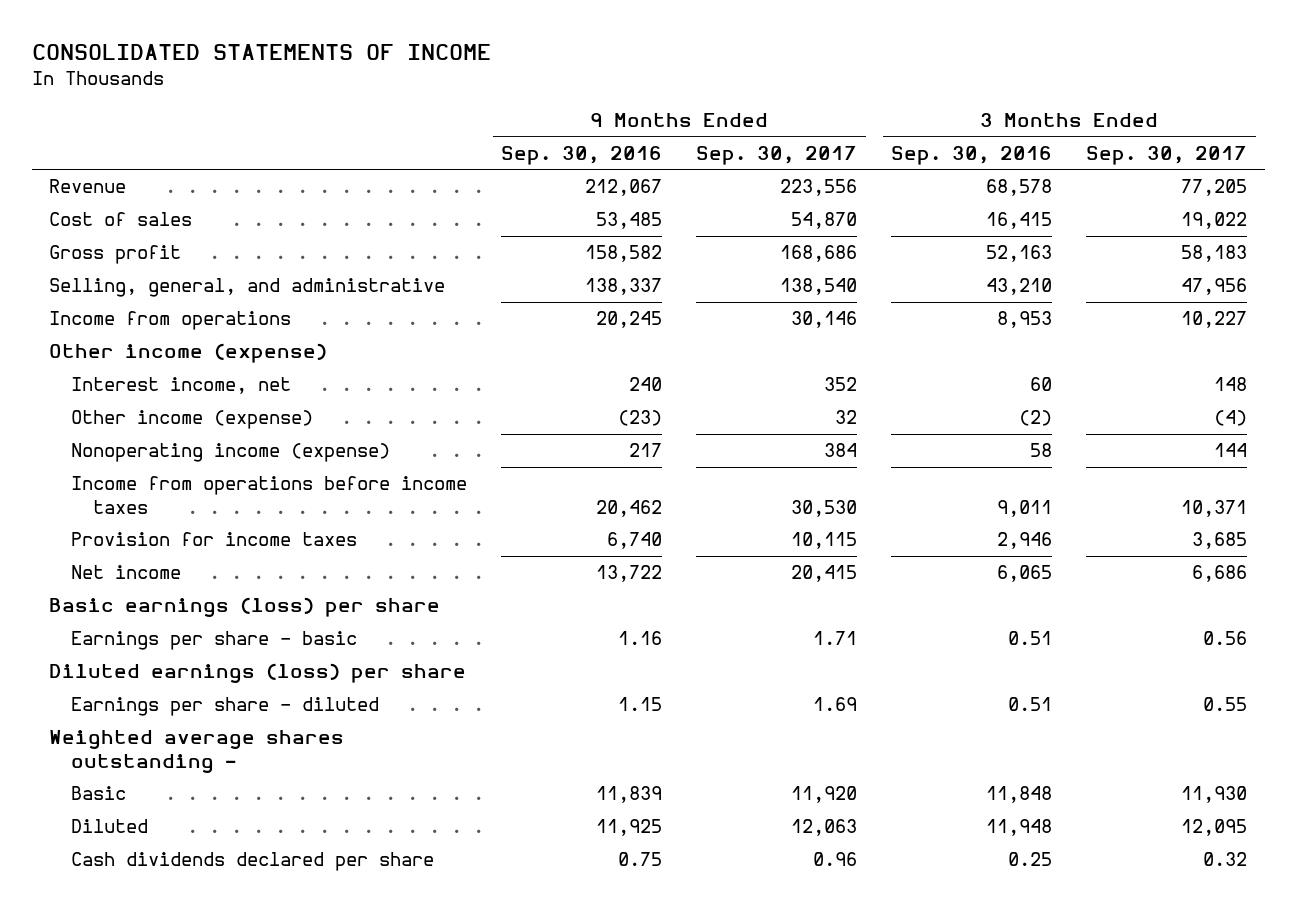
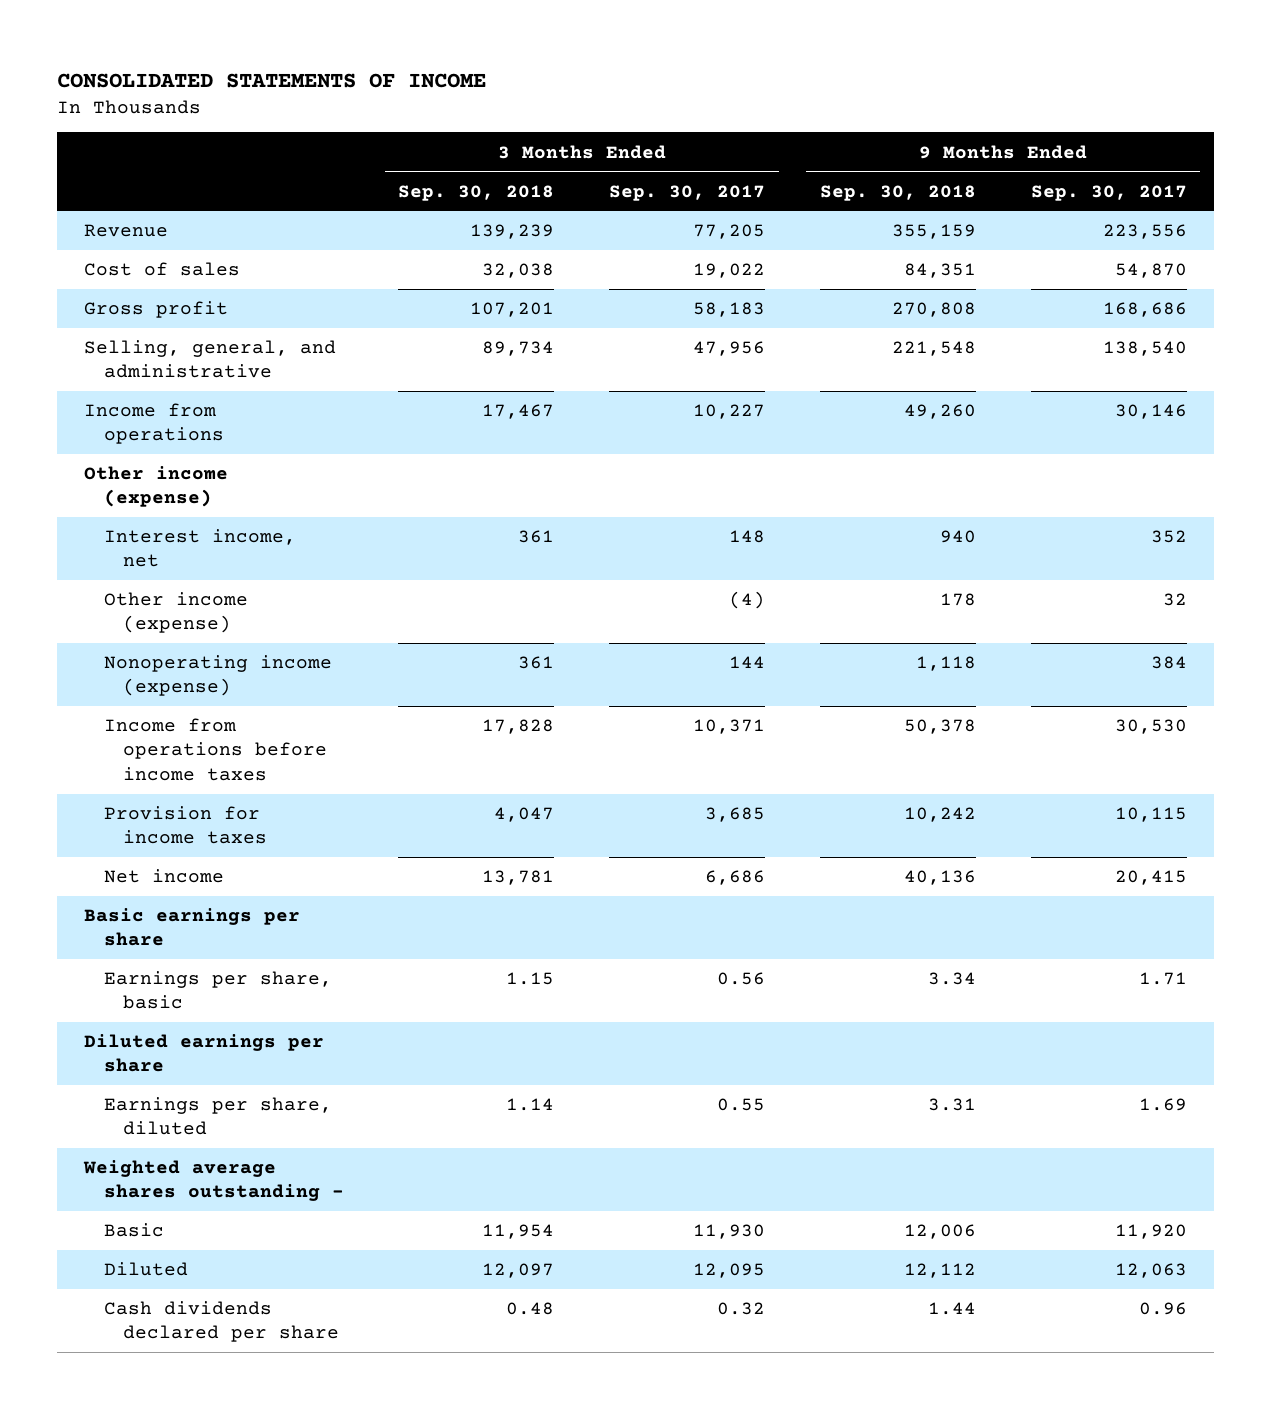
- | 9 Months Ended Sep. 30, 2016 | 9 Months Ended Sep. 30, 2017 | 3 Months Ended Sep. 30, 2016 | 3 Months Ended Sep. 30, 2017
+ | 3 Months Ended Sep. 30, 2018 | 3 Months Ended Sep. 30, 2017 | 9 Months Ended Sep. 30, 2018 | 9 Months Ended Sep. 30, 2017
- Basic earnings (loss) per share
- Earnings per share - basic | 1.16 | 1.71 | 0.51 | 0.56
- Diluted earnings (loss) per share
- Earnings per share - diluted | 1.15 | 1.69 | 0.51 | 0.55
+ Basic earnings per share
+ Earnings per share, basic | 1.15 | 0.56 | 3.34 | 1.71
+ Diluted earnings per share
+ Earnings per share, diluted | 1.14 | 0.55 | 3.31 | 1.69

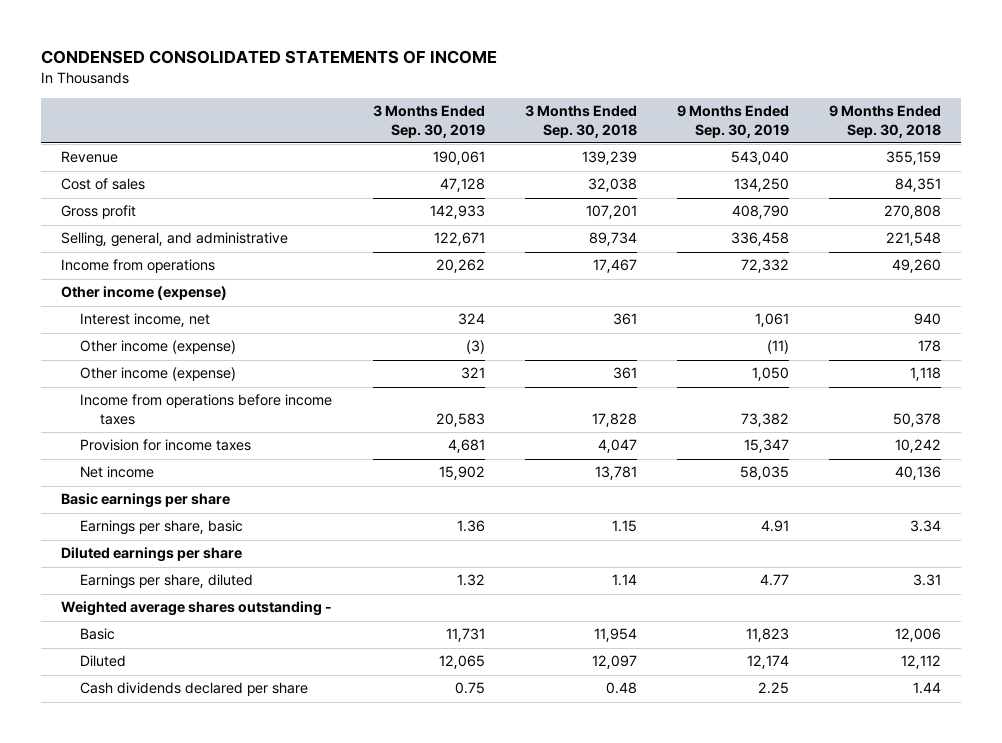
- CONSOLIDATED STATEMENTS OF INCOME
+ CONDENSED CONSOLIDATED STATEMENTS OF INCOME
- | 3 Months Ended Sep. 30, 2018 | 3 Months Ended Sep. 30, 2017 | 9 Months Ended Sep. 30, 2018 | 9 Months Ended Sep. 30, 2017
+ | 3 Months Ended Sep. 30, 2019 | 3 Months Ended Sep. 30, 2018 | 9 Months Ended Sep. 30, 2019 | 9 Months Ended Sep. 30, 2018
- Nonoperating income (expense) | 361 | 144 | 1,118 | 384
+ Other income (expense) | 321 | 361 | 1,050 | 1,118

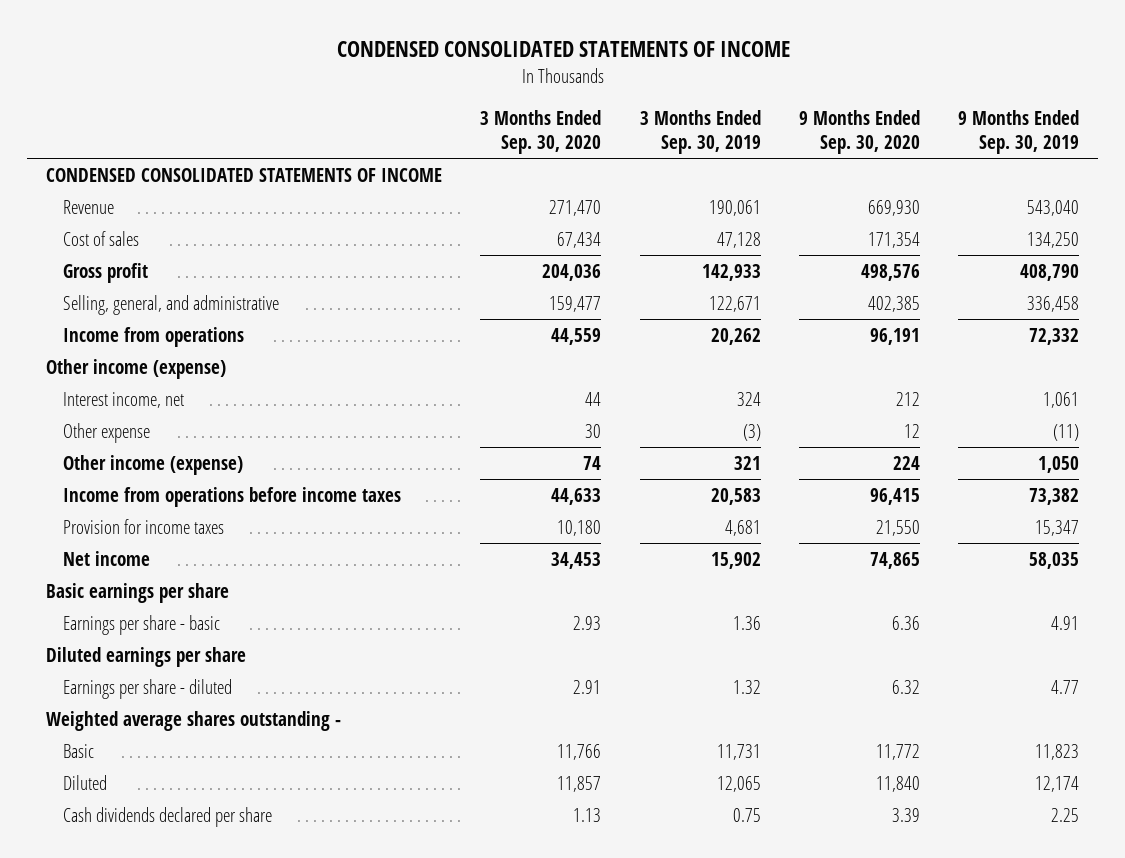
- | 3 Months Ended Sep. 30, 2019 | 3 Months Ended Sep. 30, 2018 | 9 Months Ended Sep. 30, 2019 | 9 Months Ended Sep. 30, 2018
+ | 3 Months Ended Sep. 30, 2020 | 3 Months Ended Sep. 30, 2019 | 9 Months Ended Sep. 30, 2020 | 9 Months Ended Sep. 30, 2019
+ CONDENSED CONSOLIDATED STATEMENTS OF INCOME
- Other income (expense) | (3) | | (11) | 178
+ Other expense | 30 | (3) | 12 | (11)
- Earnings per share, basic | 1.36 | 1.15 | 4.91 | 3.34
+ Earnings per share - basic | 2.93 | 1.36 | 6.36 | 4.91
- Earnings per share, diluted | 1.32 | 1.14 | 4.77 | 3.31
+ Earnings per share - diluted | 2.91 | 1.32 | 6.32 | 4.77

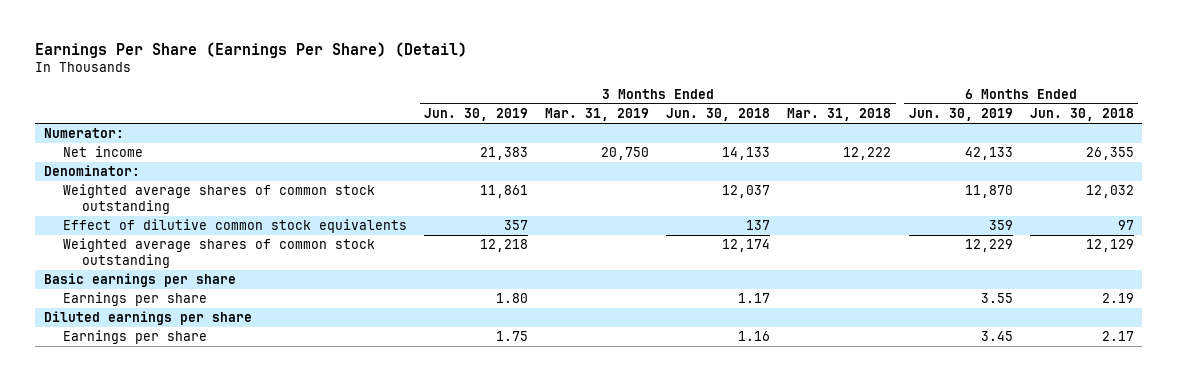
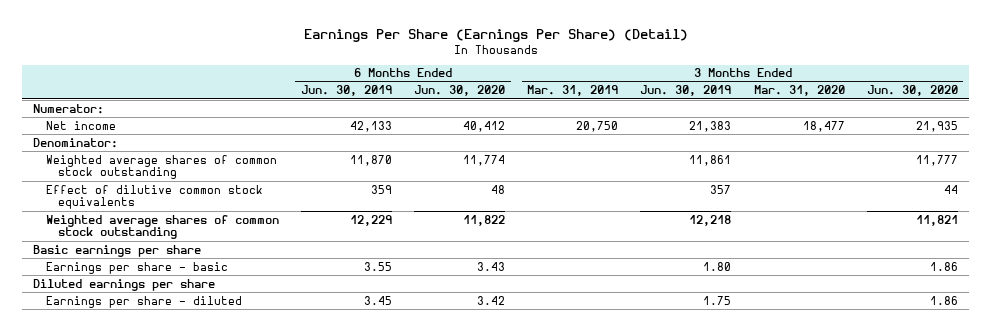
- | 3 Months Ended Jun. 30, 2019 | 3 Months Ended Mar. 31, 2019 | 3 Months Ended Jun. 30, 2018 | 3 Months Ended Mar. 31, 2018 | 6 Months Ended Jun. 30, 2019 | 6 Months Ended Jun. 30, 2018
+ | 6 Months Ended Jun. 30, 2019 | 6 Months Ended Jun. 30, 2020 | 3 Months Ended Mar. 31, 2019 | 3 Months Ended Jun. 30, 2019 | 3 Months Ended Mar. 31, 2020 | 3 Months Ended Jun. 30, 2020
- Earnings per share | 1.80 | | 1.17 | | 3.55 | 2.19
+ Earnings per share - basic | 3.55 | 3.43 | | 1.80 | | 1.86
- Earnings per share | 1.75 | | 1.16 | | 3.45 | 2.17
+ Earnings per share - diluted | 3.45 | 3.42 | | 1.75 | | 1.86

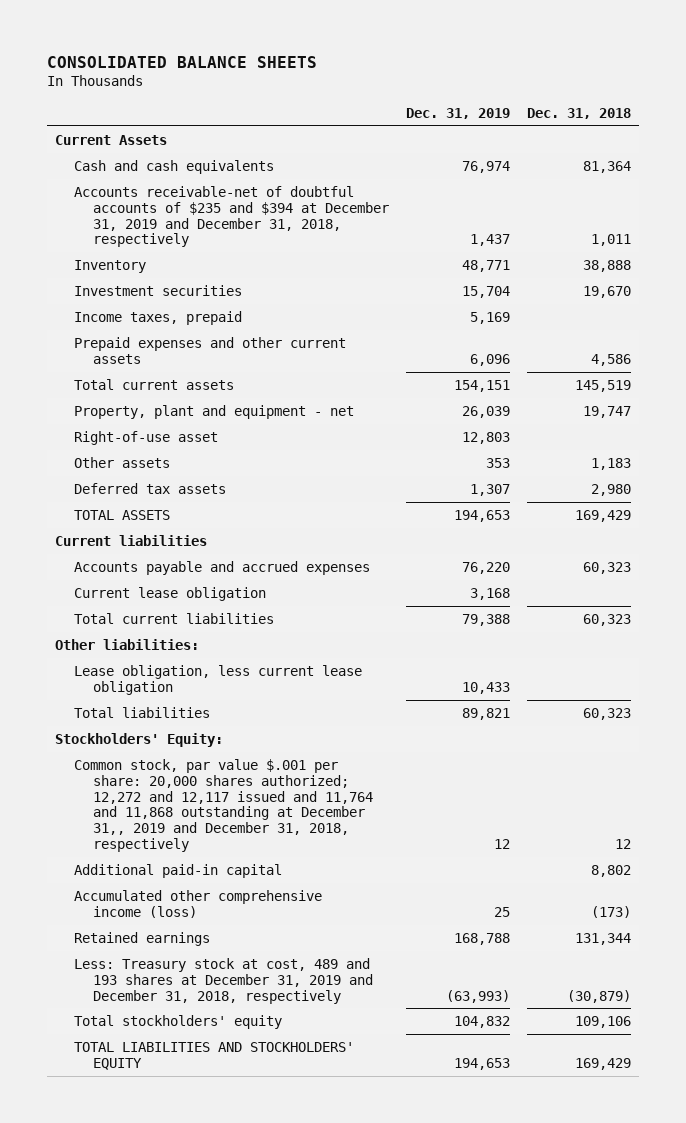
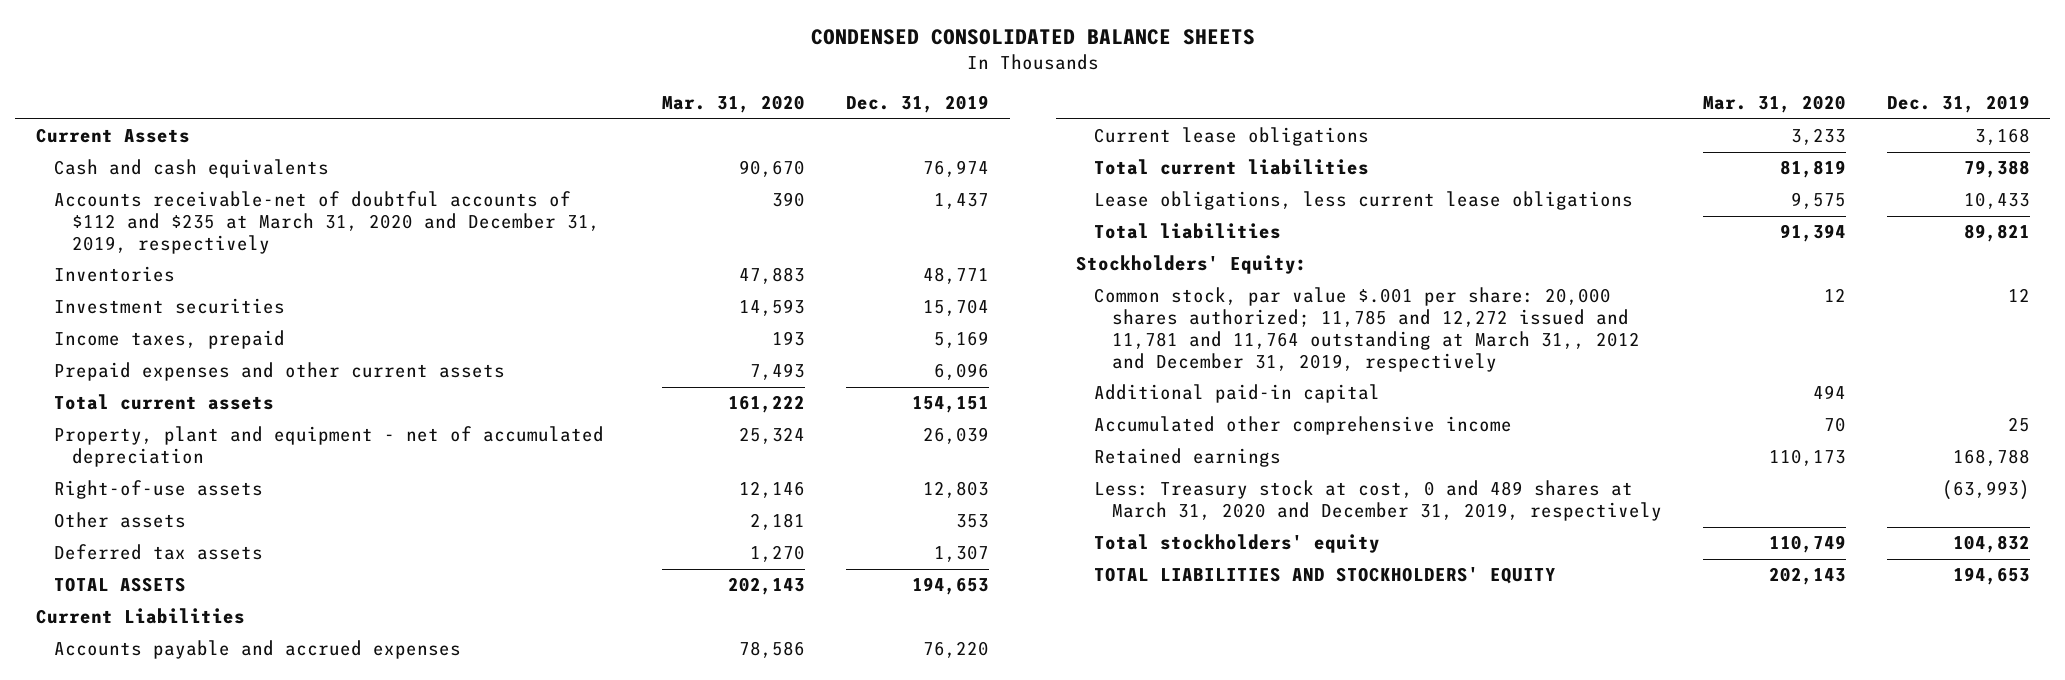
- CONSOLIDATED BALANCE SHEETS
+ CONDENSED CONSOLIDATED BALANCE SHEETS
- | Dec. 31, 2019 | Dec. 31, 2018
+ | Mar. 31, 2020 | Dec. 31, 2019
- Accounts receivable-net of doubtful accounts of $235 and $394 at December 31, 2019 and December 31, 2018, respectively | 1,437 | 1,011
- Inventory | 48,771 | 38,888
+ Accounts receivable-net of doubtful accounts of $112 and $235 at March 31, 2020 and December 31, 2019, respectively | 390 | 1,437
+ Inventories | 47,883 | 48,771
- Property, plant and equipment - net | 26,039 | 19,747
- Right-of-use asset | 12,803 |
+ Property, plant and equipment - net of accumulated depreciation | 25,324 | 26,039
+ Right-of-use assets | 12,146 | 12,803
- Current liabilities
+ Current Liabilities
- Current lease obligation | 3,168 |
+ Current lease obligations | 3,233 | 3,168
- Other liabilities:
- Lease obligation, less current lease obligation | 10,433 |
+ Lease obligations, less current lease obligations | 9,575 | 10,433
- Common stock, par value $.001 per share: 20,000 shares authorized; 12,272 and 12,117 issued and 11,764 and 11,868 outstanding at December 31,, 2019 and December 31, 2018, respectively | 12 | 12
+ Common stock, par value $.001 per share: 20,000 shares authorized; 11,785 and 12,272 issued and 11,781 and 11,764 outstanding at March 31,, 2012 and December 31, 2019, respectively | 12 | 12
- Accumulated other comprehensive income (loss) | 25 | (173)
+ Accumulated other comprehensive income | 70 | 25
- Less: Treasury stock at cost, 489 and 193 shares at December 31, 2019 and December 31, 2018, respectively | (63,993) | (30,879)
+ Less: Treasury stock at cost, 0 and 489 shares at March 31, 2020 and December 31, 2019, respectively | | (63,993)

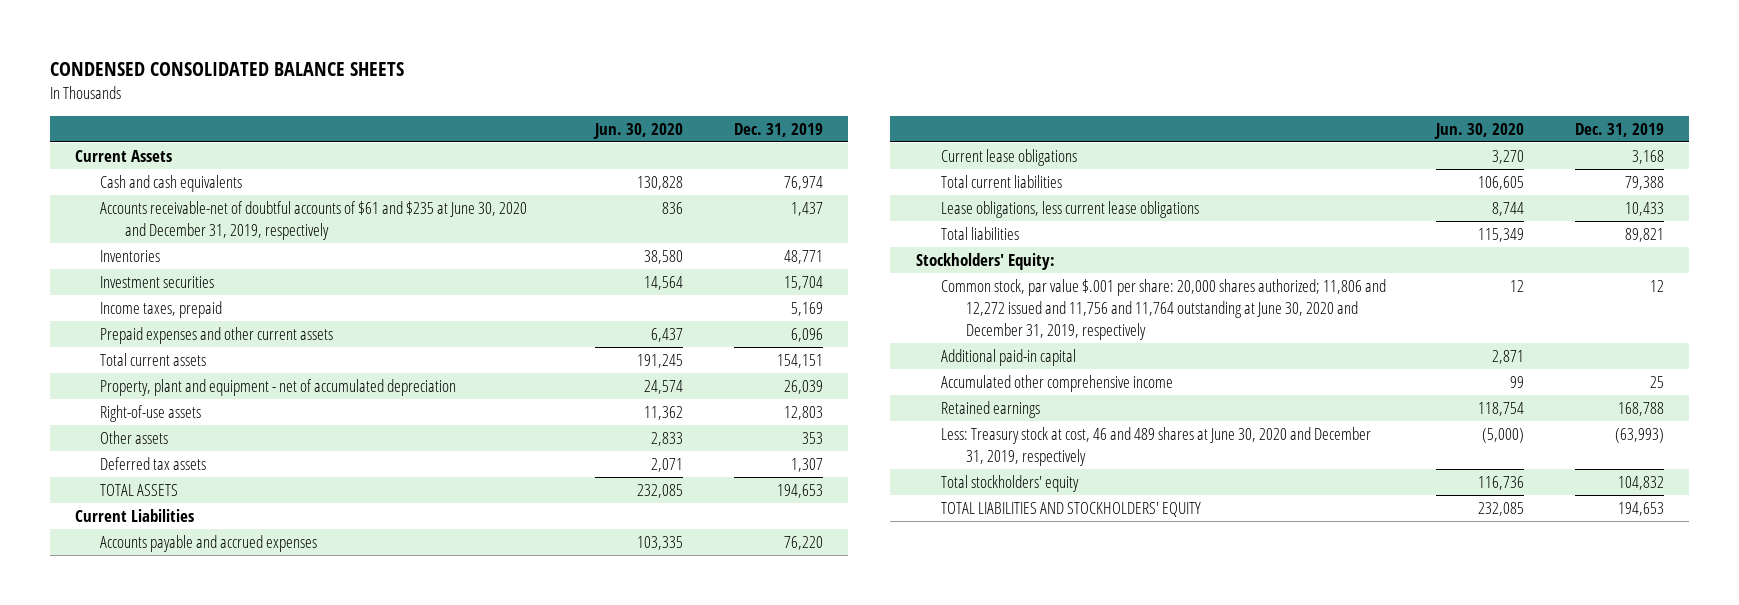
- | Mar. 31, 2020 | Dec. 31, 2019
+ | Jun. 30, 2020 | Dec. 31, 2019
- Accounts receivable-net of doubtful accounts of $112 and $235 at March 31, 2020 and December 31, 2019, respectively | 390 | 1,437
+ Accounts receivable-net of doubtful accounts of $61 and $235 at June 30, 2020 and December 31, 2019, respectively | 836 | 1,437
- Common stock, par value $.001 per share: 20,000 shares authorized; 11,785 and 12,272 issued and 11,781 and 11,764 outstanding at March 31,, 2012 and December 31, 2019, respectively | 12 | 12
+ Common stock, par value $.001 per share: 20,000 shares authorized; 11,806 and 12,272 issued and 11,756 and 11,764 outstanding at June 30, 2020 and December 31, 2019, respectively | 12 | 12
- Less: Treasury stock at cost, 0 and 489 shares at March 31, 2020 and December 31, 2019, respectively | | (63,993)
+ Less: Treasury stock at cost, 46 and 489 shares at June 30, 2020 and December 31, 2019, respectively | (5,000) | (63,993)

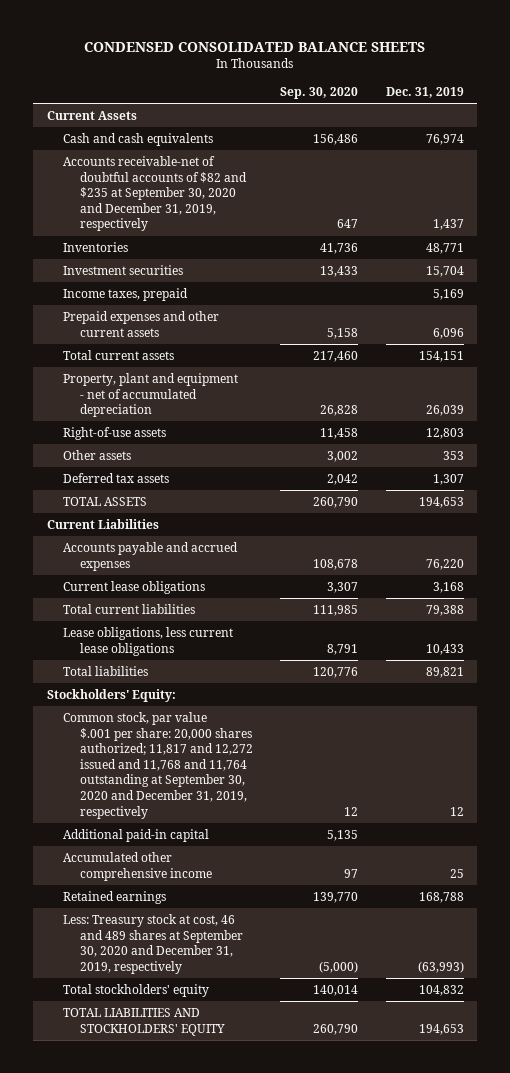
- | Jun. 30, 2020 | Dec. 31, 2019
+ | Sep. 30, 2020 | Dec. 31, 2019
- Accounts receivable-net of doubtful accounts of $61 and $235 at June 30, 2020 and December 31, 2019, respectively | 836 | 1,437
+ Accounts receivable-net of doubtful accounts of $82 and $235 at September 30, 2020 and December 31, 2019, respectively | 647 | 1,437
- Common stock, par value $.001 per share: 20,000 shares authorized; 11,806 and 12,272 issued and 11,756 and 11,764 outstanding at June 30, 2020 and December 31, 2019, respectively | 12 | 12
+ Common stock, par value $.001 per share: 20,000 shares authorized; 11,817 and 12,272 issued and 11,768 and 11,764 outstanding at September 30, 2020 and December 31, 2019, respectively | 12 | 12
- Less: Treasury stock at cost, 46 and 489 shares at June 30, 2020 and December 31, 2019, respectively | (5,000) | (63,993)
+ Less: Treasury stock at cost, 46 and 489 shares at September 30, 2020 and December 31, 2019, respectively | (5,000) | (63,993)

